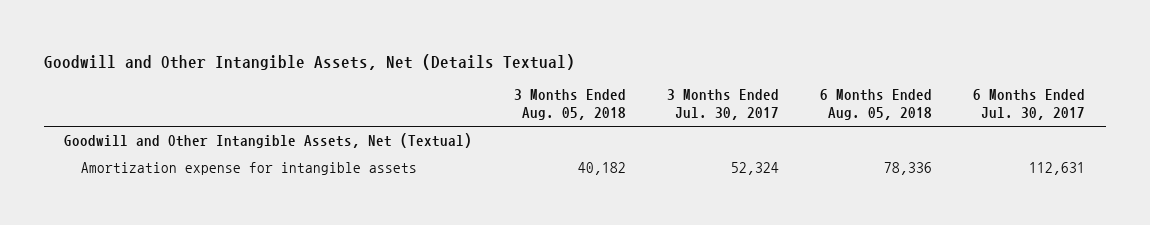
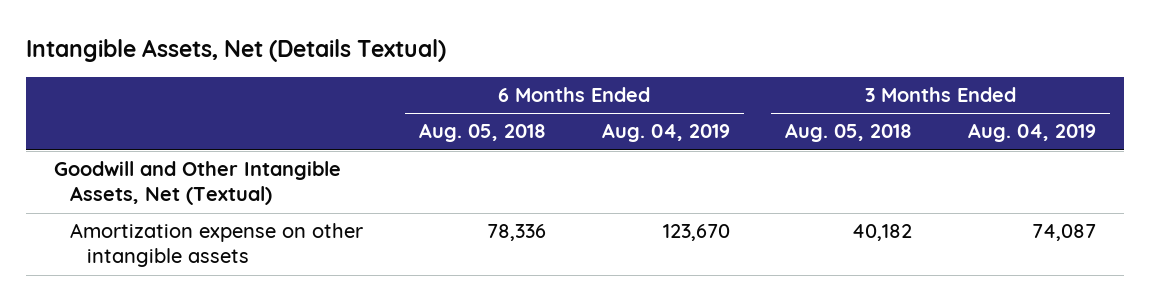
- Goodwill and Other Intangible Assets, Net (Details Textual)
+ Intangible Assets, Net (Details Textual)
- | 3 Months Ended Aug. 05, 2018 | 3 Months Ended Jul. 30, 2017 | 6 Months Ended Aug. 05, 2018 | 6 Months Ended Jul. 30, 2017
+ | 6 Months Ended Aug. 05, 2018 | 6 Months Ended Aug. 04, 2019 | 3 Months Ended Aug. 05, 2018 | 3 Months Ended Aug. 04, 2019
- Amortization expense for intangible assets | 40,182 | 52,324 | 78,336 | 112,631
+ Amortization expense on other intangible assets | 78,336 | 123,670 | 40,182 | 74,087

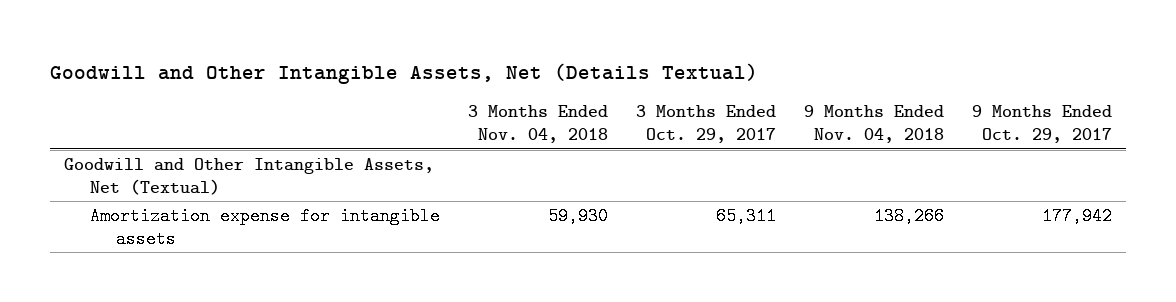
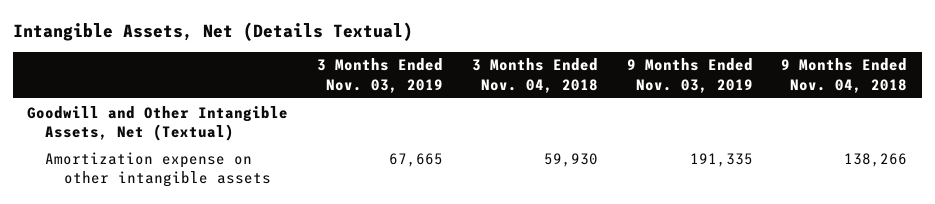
- Goodwill and Other Intangible Assets, Net (Details Textual)
+ Intangible Assets, Net (Details Textual)
- | 3 Months Ended Nov. 04, 2018 | 3 Months Ended Oct. 29, 2017 | 9 Months Ended Nov. 04, 2018 | 9 Months Ended Oct. 29, 2017
+ | 3 Months Ended Nov. 03, 2019 | 3 Months Ended Nov. 04, 2018 | 9 Months Ended Nov. 03, 2019 | 9 Months Ended Nov. 04, 2018
- Amortization expense for intangible assets | 59,930 | 65,311 | 138,266 | 177,942
+ Amortization expense on other intangible assets | 67,665 | 59,930 | 191,335 | 138,266

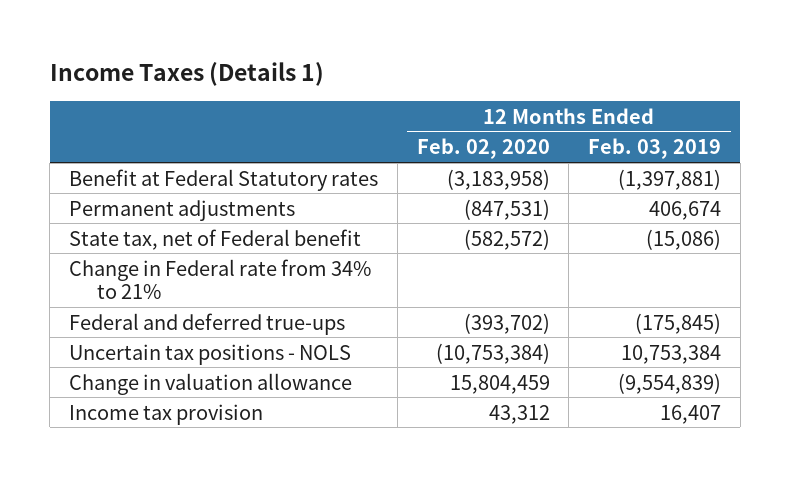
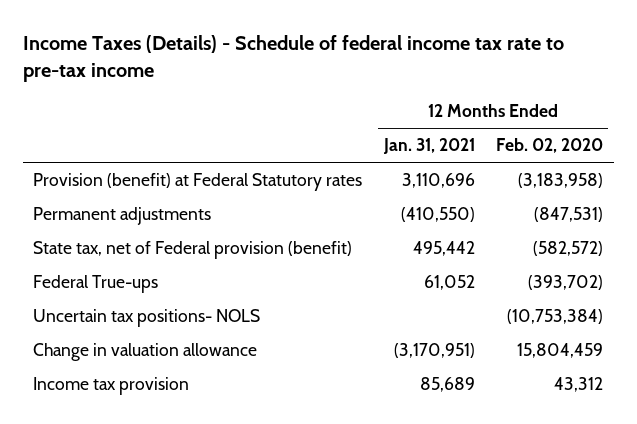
- Income Taxes (Details 1)
+ Income Taxes (Details) - Schedule of federal income tax rate to pre-tax income
- | 12 Months Ended Feb. 02, 2020 | 12 Months Ended Feb. 03, 2019
+ | 12 Months Ended Jan. 31, 2021 | 12 Months Ended Feb. 02, 2020
- Benefit at Federal Statutory rates | (3,183,958) | (1,397,881)
+ Provision (benefit) at Federal Statutory rates | 3,110,696 | (3,183,958)
- State tax, net of Federal benefit | (582,572) | (15,086)
- Change in Federal rate from 34% to 21%
- Federal and deferred true-ups | (393,702) | (175,845)
- Uncertain tax positions - NOLS | (10,753,384) | 10,753,384
+ State tax, net of Federal provision (benefit) | 495,442 | (582,572)
+ Federal True-ups | 61,052 | (393,702)
+ Uncertain tax positions- NOLS | | (10,753,384)

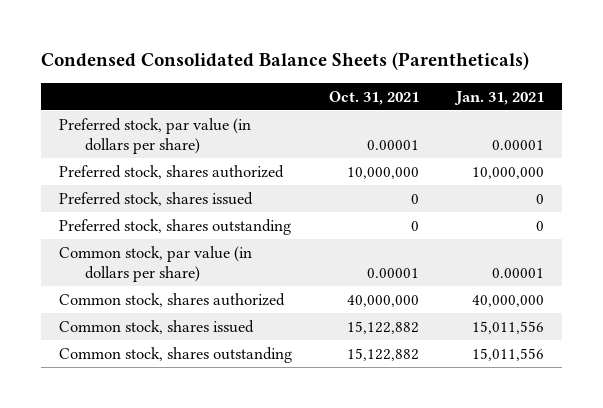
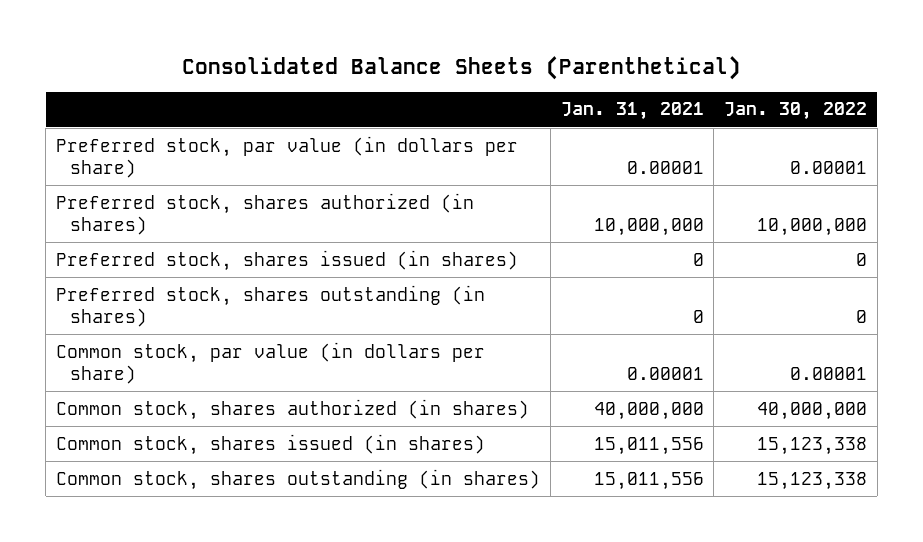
- Condensed Consolidated Balance Sheets (Parentheticals)
+ Consolidated Balance Sheets (Parenthetical)
- | Oct. 31, 2021 | Jan. 31, 2021
+ | Jan. 31, 2021 | Jan. 30, 2022
- Preferred stock, shares authorized | 10,000,000 | 10,000,000
- Preferred stock, shares issued | 0 | 0
- Preferred stock, shares outstanding | 0 | 0
+ Preferred stock, shares authorized (in shares) | 10,000,000 | 10,000,000
+ Preferred stock, shares issued (in shares) | 0 | 0
+ Preferred stock, shares outstanding (in shares) | 0 | 0
- Common stock, shares authorized | 40,000,000 | 40,000,000
- Common stock, shares issued | 15,122,882 | 15,011,556
- Common stock, shares outstanding | 15,122,882 | 15,011,556
+ Common stock, shares authorized (in shares) | 40,000,000 | 40,000,000
+ Common stock, shares issued (in shares) | 15,011,556 | 15,123,338
+ Common stock, shares outstanding (in shares) | 15,011,556 | 15,123,338

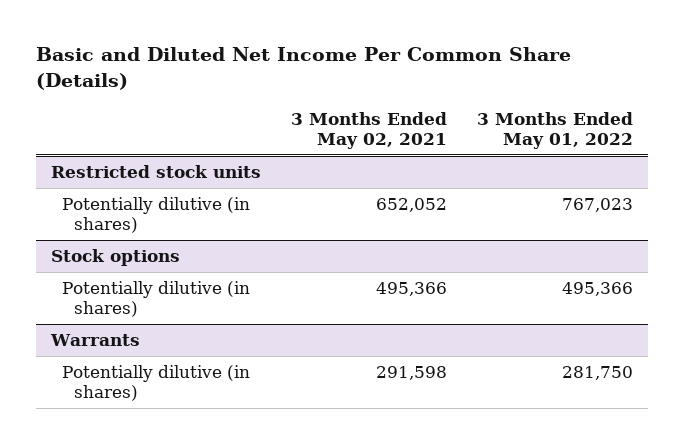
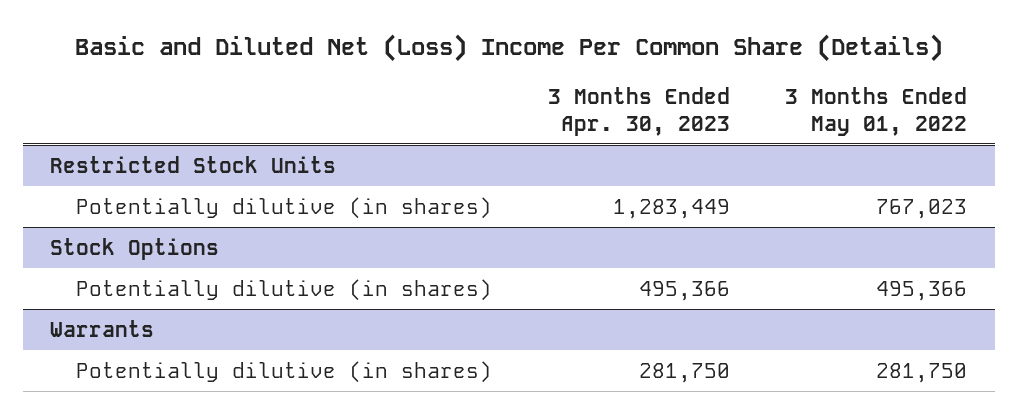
- Basic and Diluted Net Income Per Common Share (Details)
+ Basic and Diluted Net (Loss) Income Per Common Share (Details)
- | 3 Months Ended May 02, 2021 | 3 Months Ended May 01, 2022
+ | 3 Months Ended Apr. 30, 2023 | 3 Months Ended May 01, 2022
- Restricted stock units
+ Restricted Stock Units
- Stock options
+ Stock Options

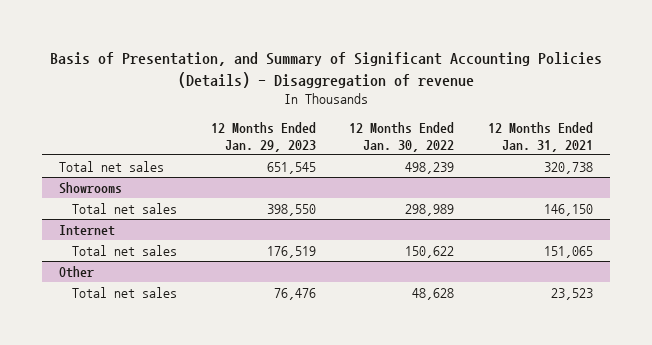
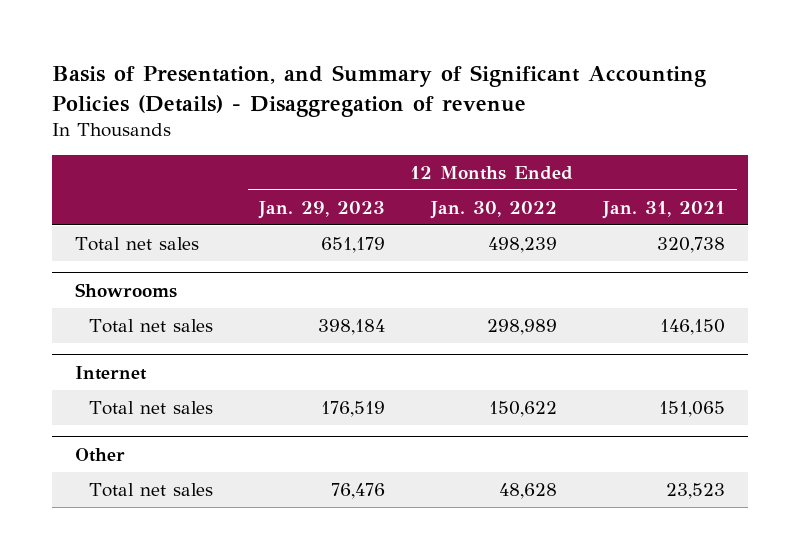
- Total net sales | 651,545 | 498,239 | 320,738
+ Total net sales | 651,179 | 498,239 | 320,738
@ Showrooms
- Total net sales | 398,550 | 298,989 | 146,150
+ Total net sales | 398,184 | 298,989 | 146,150

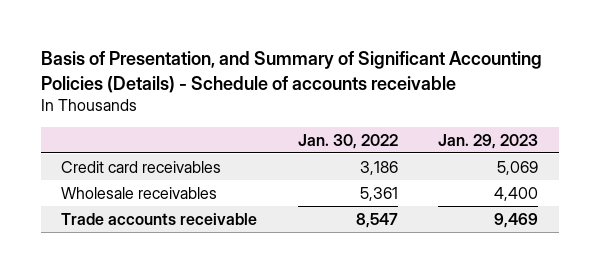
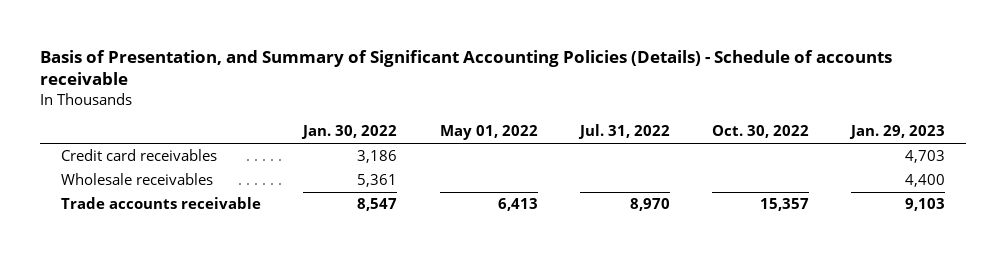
- | Jan. 30, 2022 | Jan. 29, 2023
+ | Jan. 30, 2022 | May 01, 2022 | Jul. 31, 2022 | Oct. 30, 2022 | Jan. 29, 2023
- Credit card receivables | 3,186 | 5,069
+ Credit card receivables | 3,186 | | | | 4,703
- Trade accounts receivable | 8,547 | 9,469
+ Trade accounts receivable | 8,547 | 6,413 | 8,970 | 15,357 | 9,103

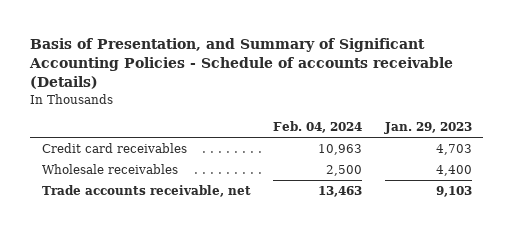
- Basis of Presentation, and Summary of Significant Accounting Policies (Details) - Schedule of accounts receivable
+ Basis of Presentation, and Summary of Significant Accounting Policies - Schedule of accounts receivable (Details)
- | Jan. 30, 2022 | May 01, 2022 | Jul. 31, 2022 | Oct. 30, 2022 | Jan. 29, 2023
+ | Feb. 04, 2024 | Jan. 29, 2023
- Trade accounts receivable | 8,547 | 6,413 | 8,970 | 15,357 | 9,103
+ Trade accounts receivable, net | 13,463 | 9,103

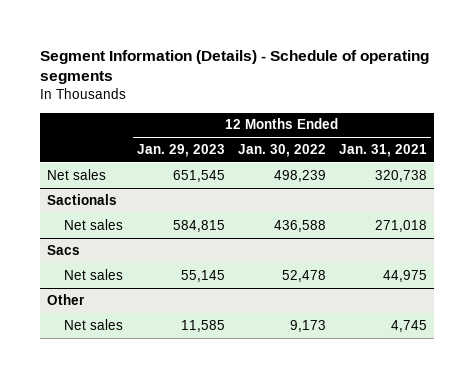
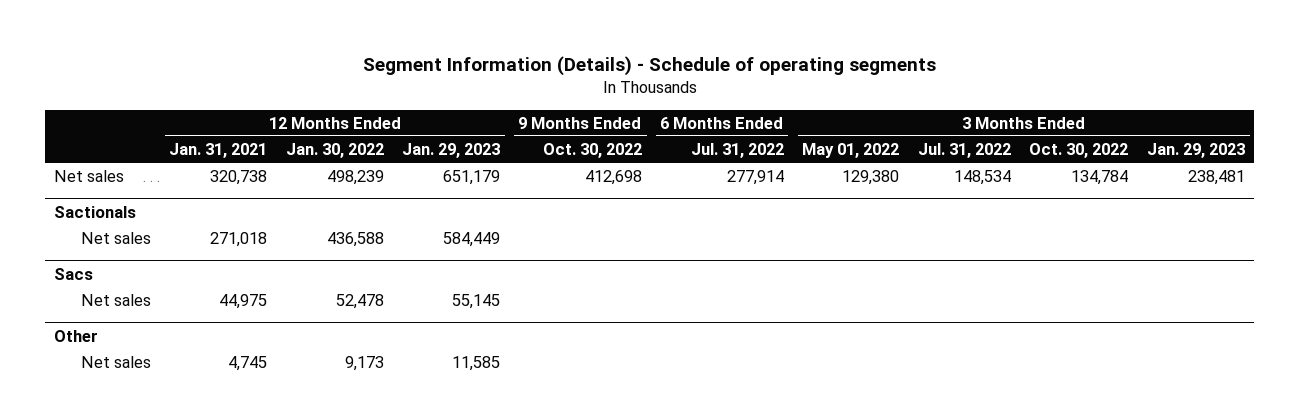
- | 12 Months Ended Jan. 29, 2023 | 12 Months Ended Jan. 30, 2022 | 12 Months Ended Jan. 31, 2021
+ | 12 Months Ended Jan. 31, 2021 | 12 Months Ended Jan. 30, 2022 | 12 Months Ended Jan. 29, 2023 | 9 Months Ended Oct. 30, 2022 | 6 Months Ended Jul. 31, 2022 | 3 Months Ended May 01, 2022 | 3 Months Ended Jul. 31, 2022 | 3 Months Ended Oct. 30, 2022 | 3 Months Ended Jan. 29, 2023
- Net sales | 651,545 | 498,239 | 320,738
+ Net sales | 320,738 | 498,239 | 651,179 | 412,698 | 277,914 | 129,380 | 148,534 | 134,784 | 238,481
@ Sactionals
- Net sales | 584,815 | 436,588 | 271,018
+ Net sales | 271,018 | 436,588 | 584,449 | | | | | |

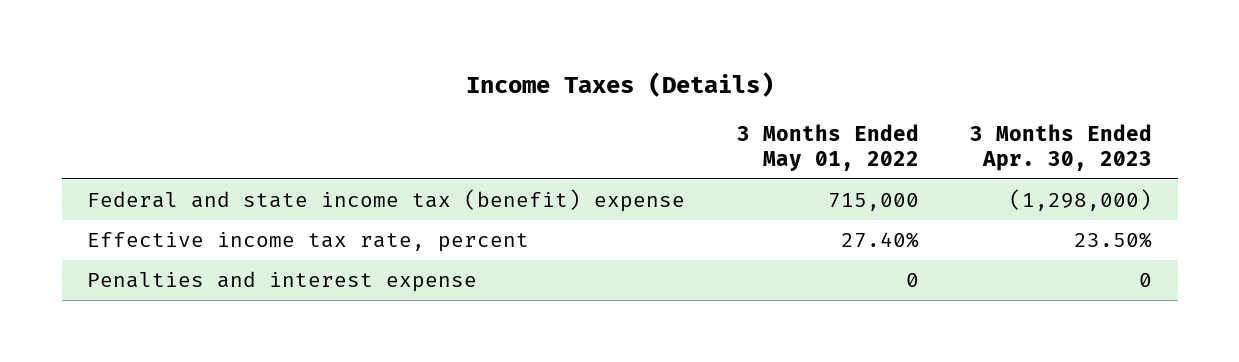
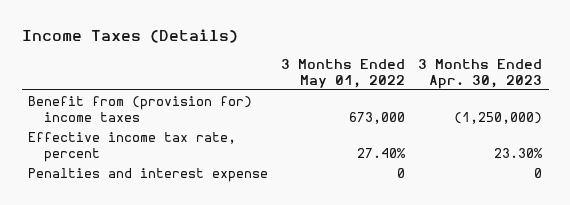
- Federal and state income tax (benefit) expense | 715,000 | (1,298,000)
- Effective income tax rate, percent | 27.40% | 23.50%
+ Benefit from (provision for) income taxes | 673,000 | (1,250,000)
+ Effective income tax rate, percent | 27.40% | 23.30%

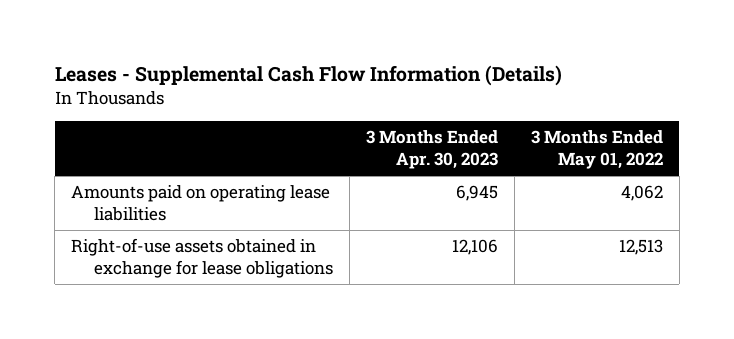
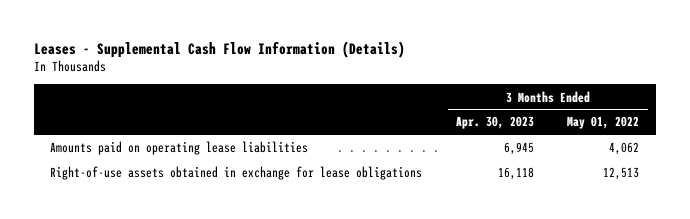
- Right-of-use assets obtained in exchange for lease obligations | 12,106 | 12,513
+ Right-of-use assets obtained in exchange for lease obligations | 16,118 | 12,513

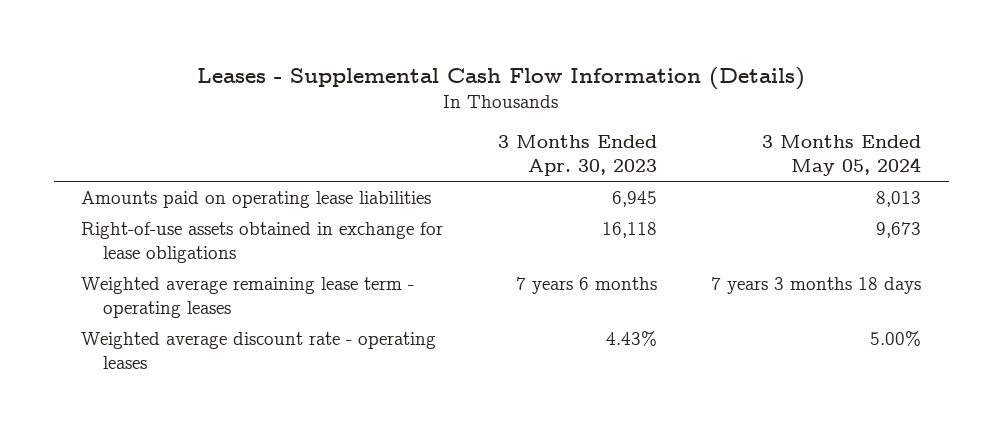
- | 3 Months Ended Apr. 30, 2023 | 3 Months Ended May 01, 2022
+ | 3 Months Ended Apr. 30, 2023 | 3 Months Ended May 05, 2024
+ Weighted average remaining lease term - operating leases | 7 years 6 months | 7 years 3 months 18 days
+ Weighted average discount rate - operating leases | 4.43% | 5.00%

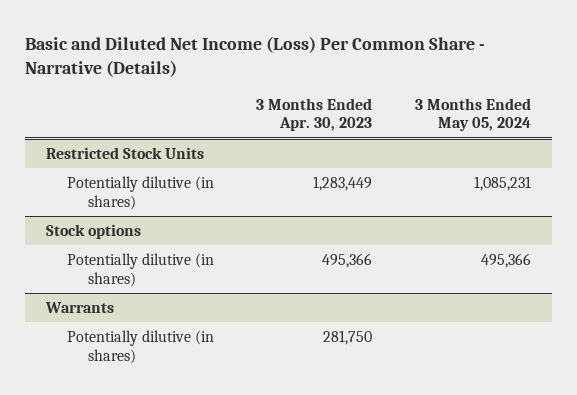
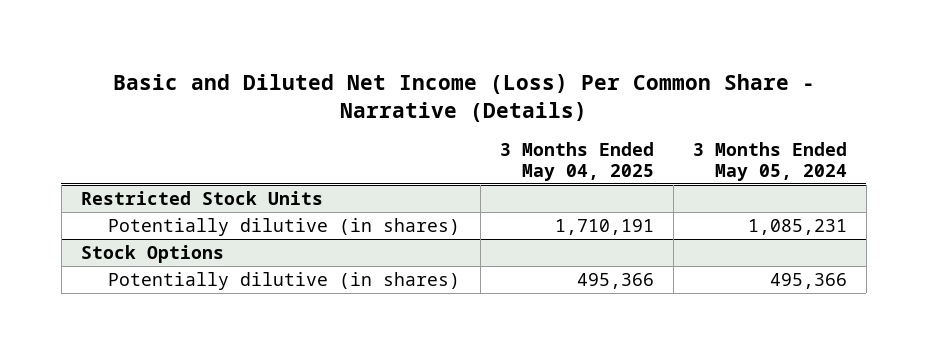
- | 3 Months Ended Apr. 30, 2023 | 3 Months Ended May 05, 2024
+ | 3 Months Ended May 04, 2025 | 3 Months Ended May 05, 2024
- Stock options
+ Stock Options
- Warrants
- Potentially dilutive (in shares) | 281,750 |

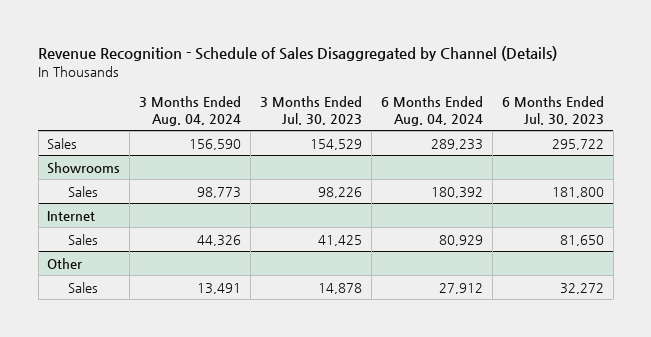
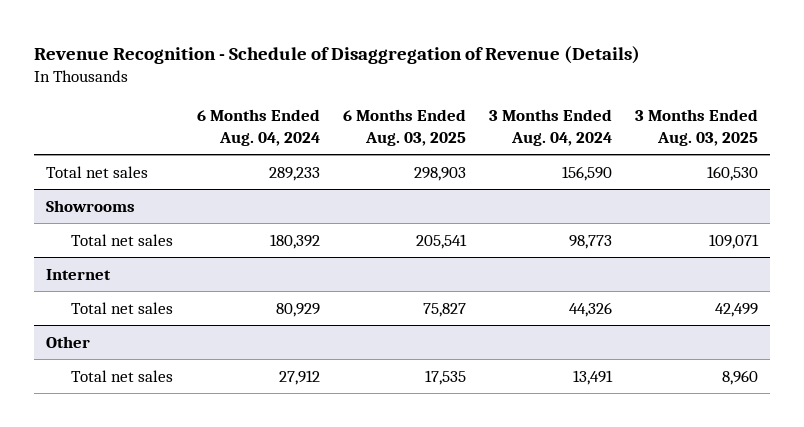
- Revenue Recognition - Schedule of Sales Disaggregated by Channel (Details)
+ Revenue Recognition - Schedule of Disaggregation of Revenue (Details)
- | 3 Months Ended Aug. 04, 2024 | 3 Months Ended Jul. 30, 2023 | 6 Months Ended Aug. 04, 2024 | 6 Months Ended Jul. 30, 2023
+ | 6 Months Ended Aug. 04, 2024 | 6 Months Ended Aug. 03, 2025 | 3 Months Ended Aug. 04, 2024 | 3 Months Ended Aug. 03, 2025
- Sales | 156,590 | 154,529 | 289,233 | 295,722
+ Total net sales | 289,233 | 298,903 | 156,590 | 160,530
@ Showrooms
- Sales | 98,773 | 98,226 | 180,392 | 181,800
+ Total net sales | 180,392 | 205,541 | 98,773 | 109,071
@ Internet
- Sales | 44,326 | 41,425 | 80,929 | 81,650
+ Total net sales | 80,929 | 75,827 | 44,326 | 42,499
@ Other
- Sales | 13,491 | 14,878 | 27,912 | 32,272
+ Total net sales | 27,912 | 17,535 | 13,491 | 8,960

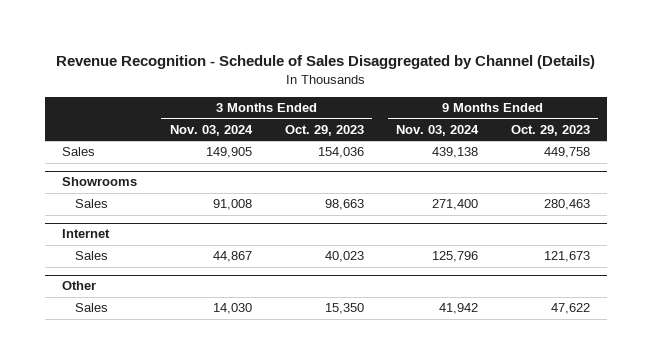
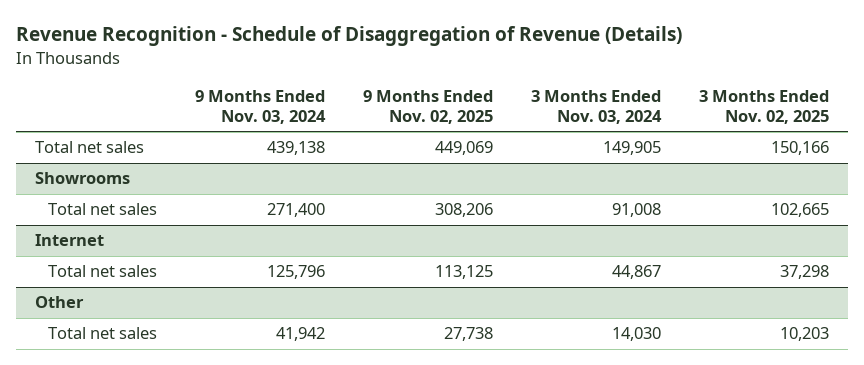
- Revenue Recognition - Schedule of Sales Disaggregated by Channel (Details)
+ Revenue Recognition - Schedule of Disaggregation of Revenue (Details)
- | 3 Months Ended Nov. 03, 2024 | 3 Months Ended Oct. 29, 2023 | 9 Months Ended Nov. 03, 2024 | 9 Months Ended Oct. 29, 2023
+ | 9 Months Ended Nov. 03, 2024 | 9 Months Ended Nov. 02, 2025 | 3 Months Ended Nov. 03, 2024 | 3 Months Ended Nov. 02, 2025
- Sales | 149,905 | 154,036 | 439,138 | 449,758
+ Total net sales | 439,138 | 449,069 | 149,905 | 150,166
@ Showrooms
- Sales | 91,008 | 98,663 | 271,400 | 280,463
+ Total net sales | 271,400 | 308,206 | 91,008 | 102,665
@ Internet
- Sales | 44,867 | 40,023 | 125,796 | 121,673
+ Total net sales | 125,796 | 113,125 | 44,867 | 37,298
@ Other
- Sales | 14,030 | 15,350 | 41,942 | 47,622
+ Total net sales | 41,942 | 27,738 | 14,030 | 10,203

